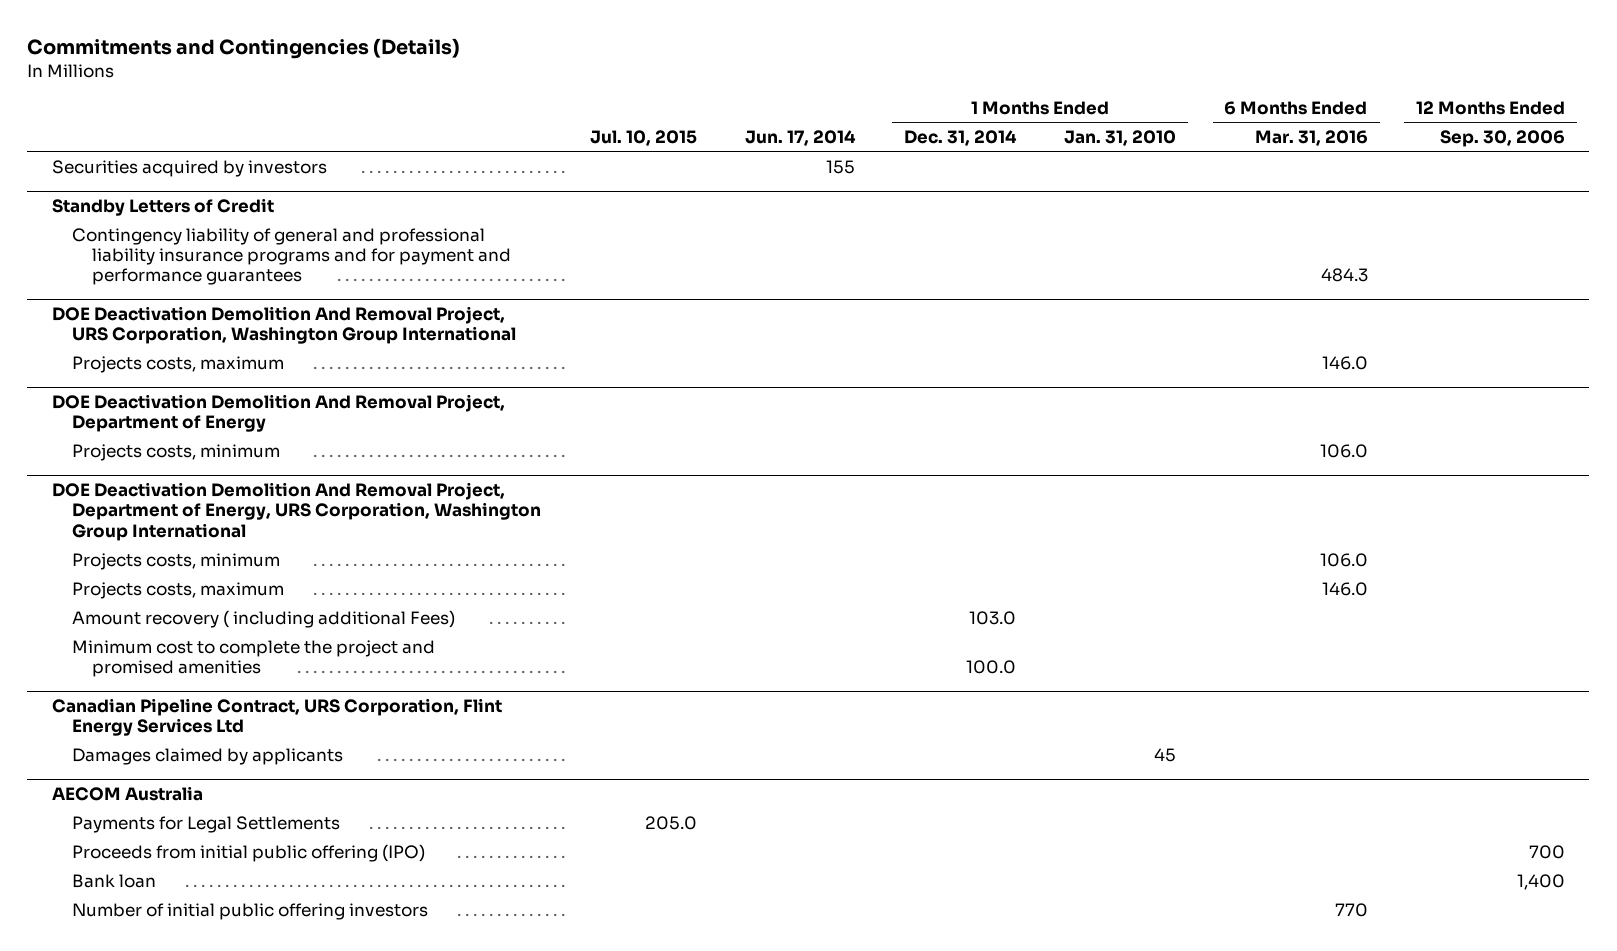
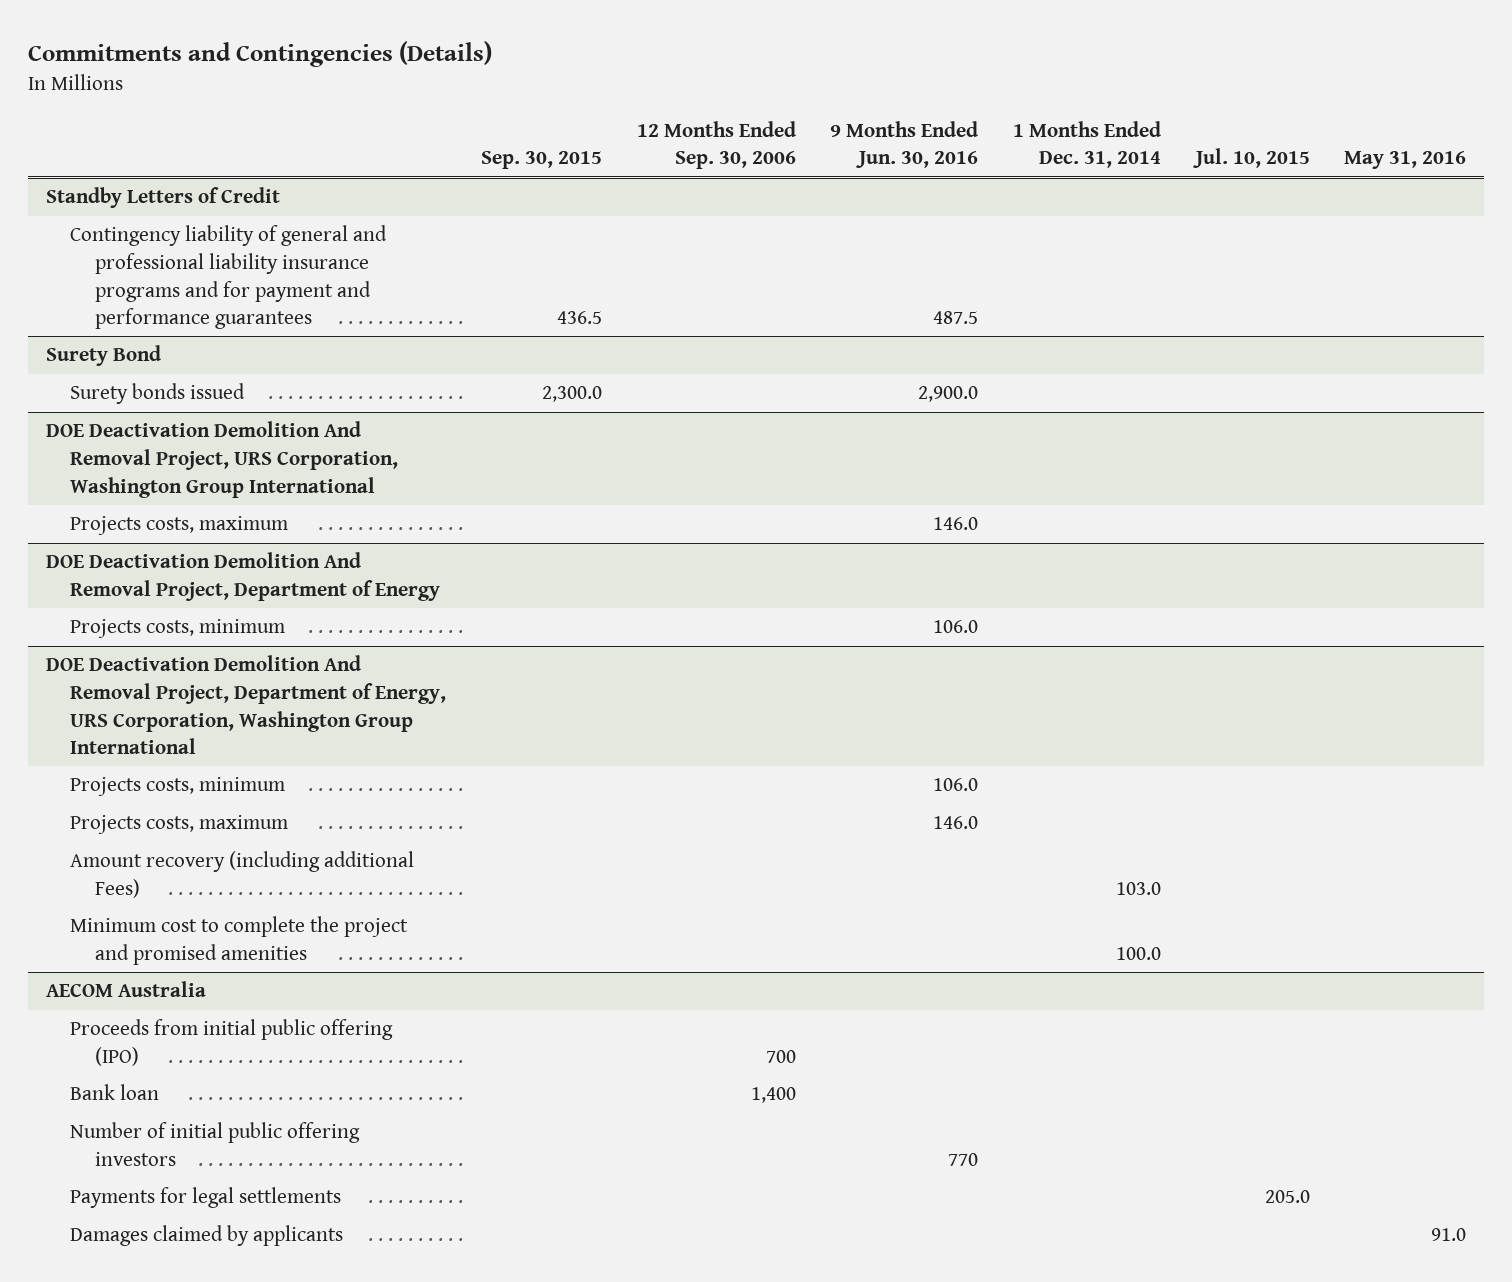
- | Jul. 10, 2015 | Jun. 17, 2014 | 1 Months Ended Dec. 31, 2014 | 1 Months Ended Jan. 31, 2010 | 6 Months Ended Mar. 31, 2016 | 12 Months Ended Sep. 30, 2006
+ | Sep. 30, 2015 | 12 Months Ended Sep. 30, 2006 | 9 Months Ended Jun. 30, 2016 | 1 Months Ended Dec. 31, 2014 | Jul. 10, 2015 | May 31, 2016
- Securities acquired by investors | | 155 | | | |
+ Surety Bond
+ Surety bonds issued | 2,300.0 | | 2,900.0 | | |
@ DOE Deactivation Demolition And Removal Project, Department of Energy, URS Corporation, Washington Group International
- Amount recovery ( including additional Fees) | | | 103.0 | | |
+ Amount recovery (including additional Fees) | | | | 103.0 | |
- Canadian Pipeline Contract, URS Corporation, Flint Energy Services Ltd
- Damages claimed by applicants | | | | 45 | |
@ AECOM Australia
- Payments for Legal Settlements | 205.0 | | | | |
+ Payments for legal settlements | | | | | 205.0 |
+ Damages claimed by applicants | | | | | | 91.0

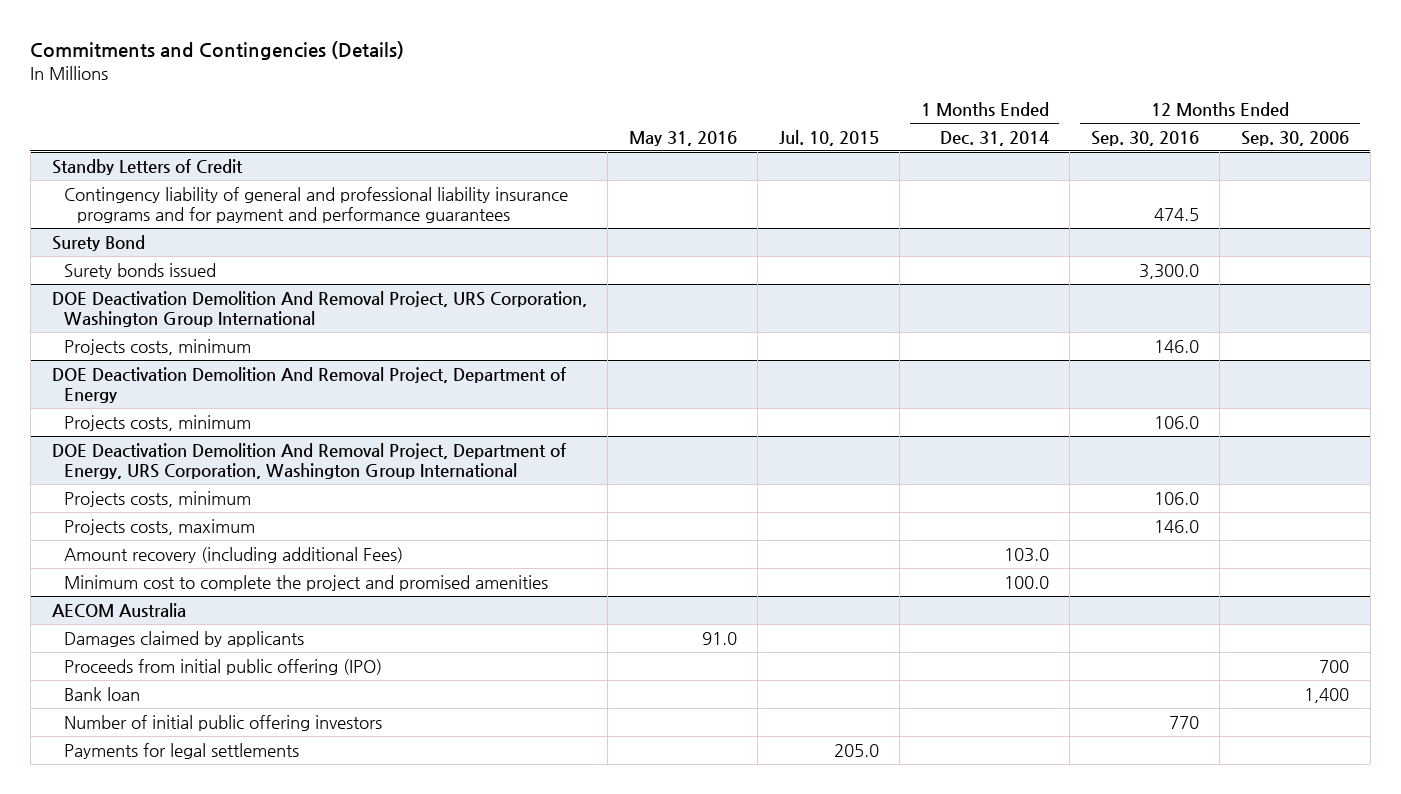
- | Sep. 30, 2015 | 12 Months Ended Sep. 30, 2006 | 9 Months Ended Jun. 30, 2016 | 1 Months Ended Dec. 31, 2014 | Jul. 10, 2015 | May 31, 2016
+ | May 31, 2016 | Jul. 10, 2015 | 1 Months Ended Dec. 31, 2014 | 12 Months Ended Sep. 30, 2016 | 12 Months Ended Sep. 30, 2006
@ DOE Deactivation Demolition And Removal Project, URS Corporation, Washington Group International
- Projects costs, maximum | | | 146.0 | | |
+ Projects costs, minimum | | | | 146.0 |
@ AECOM Australia
moved up: Damages claimed by applicants | 91.0 | | | |

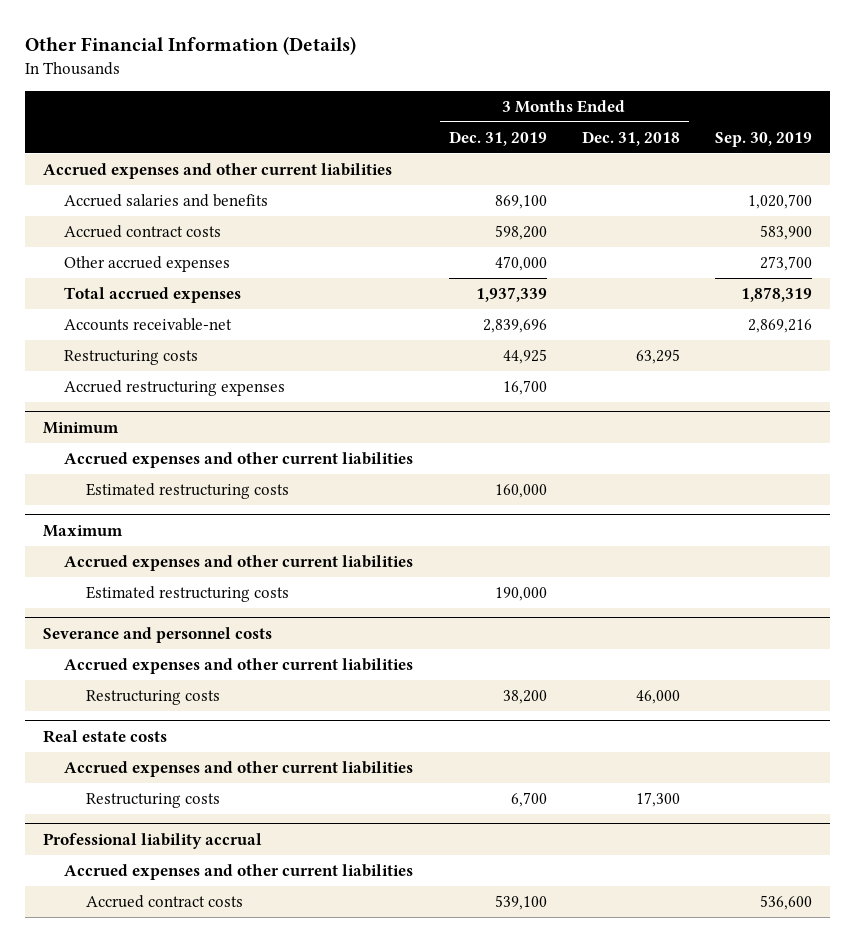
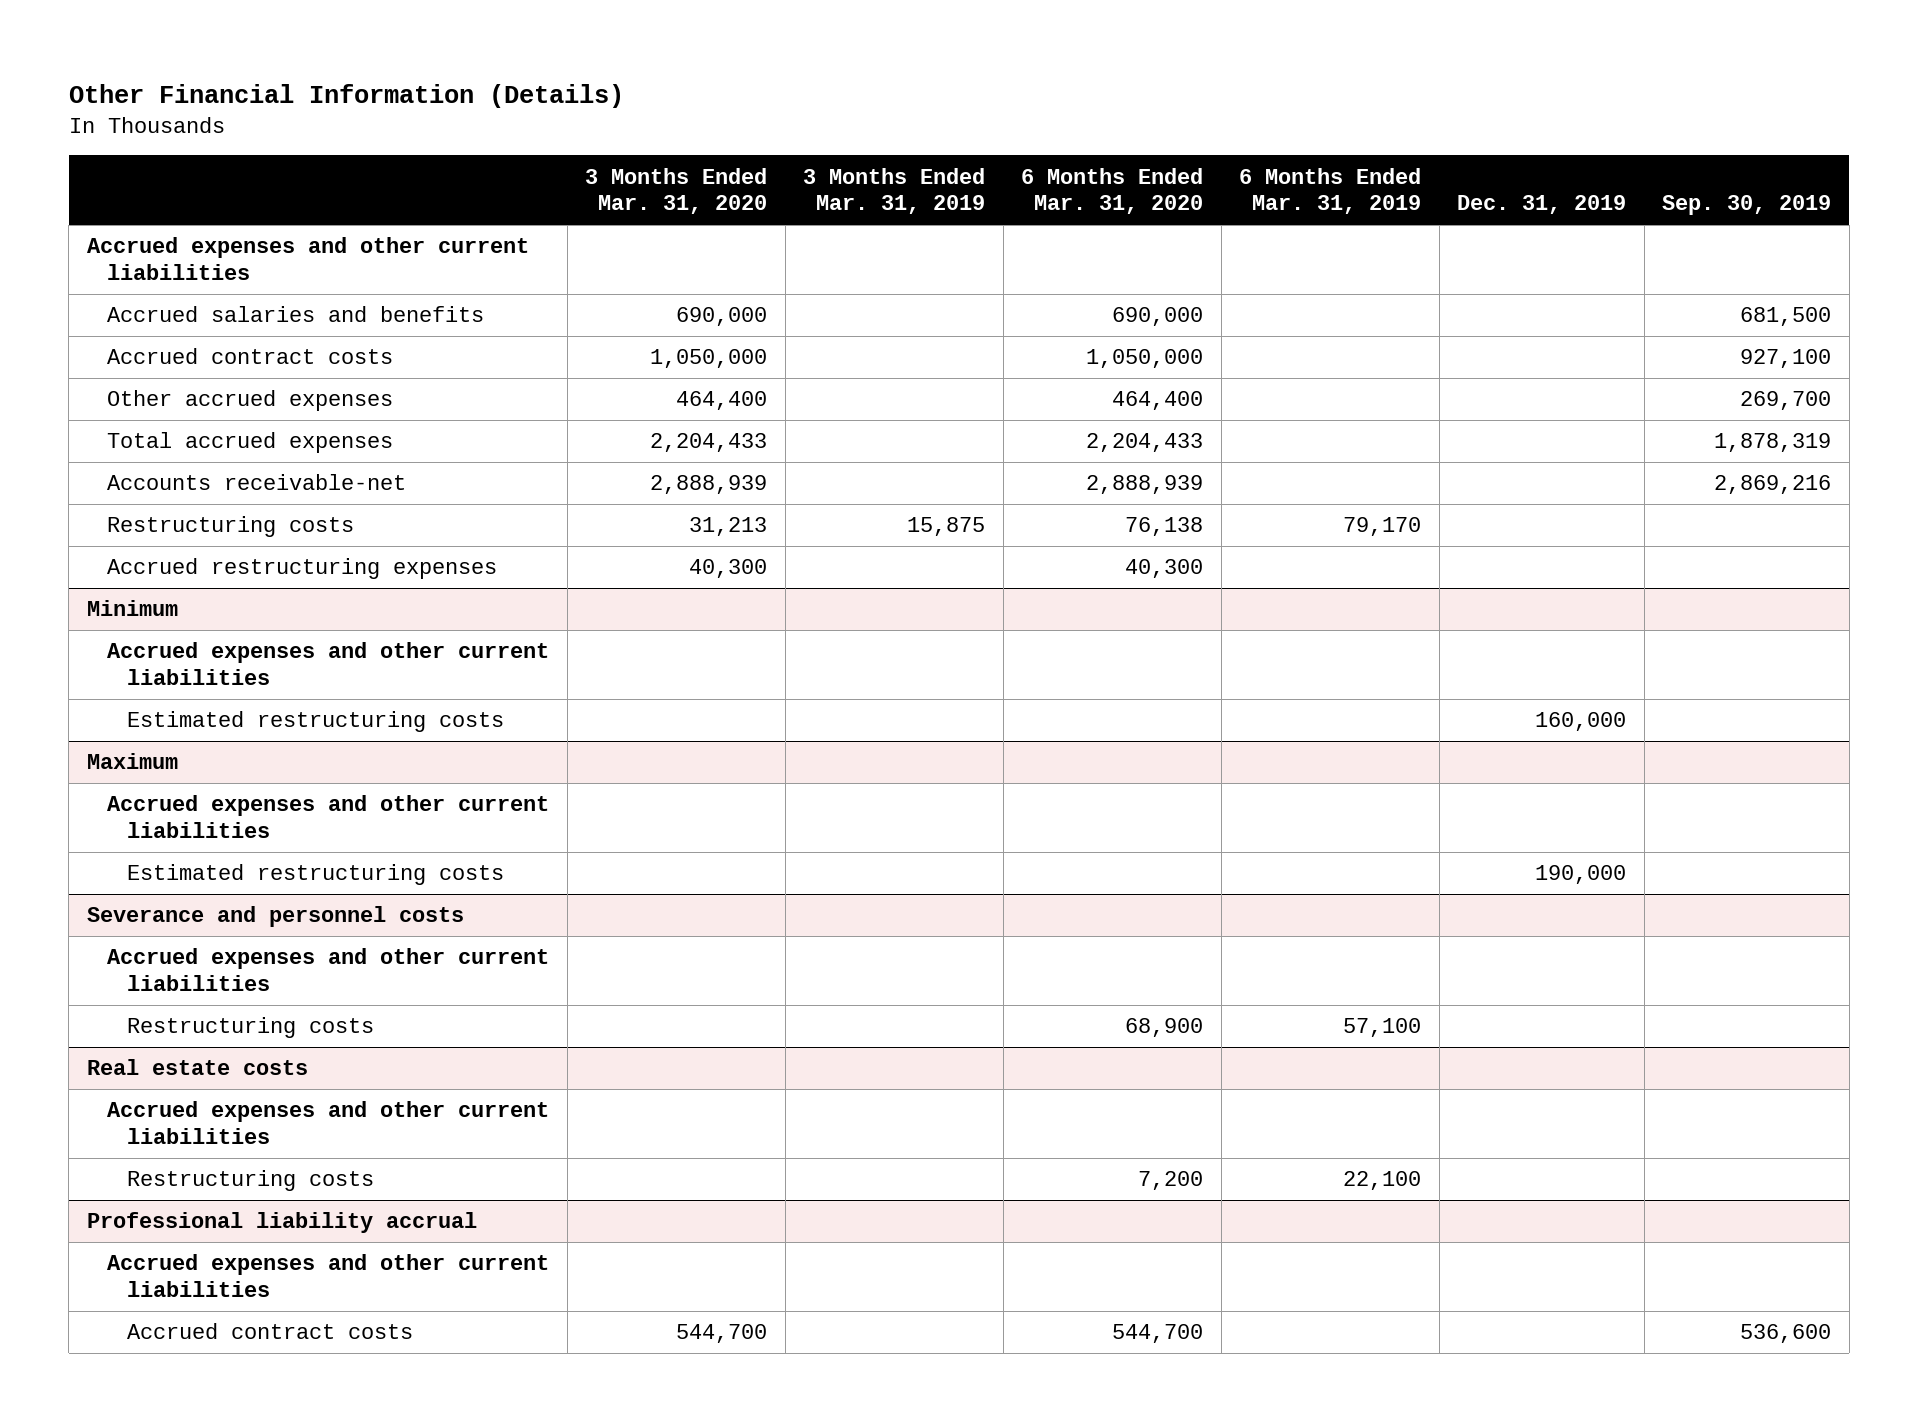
- | 3 Months Ended Dec. 31, 2019 | 3 Months Ended Dec. 31, 2018 | Sep. 30, 2019
+ | 3 Months Ended Mar. 31, 2020 | 3 Months Ended Mar. 31, 2019 | 6 Months Ended Mar. 31, 2020 | 6 Months Ended Mar. 31, 2019 | Dec. 31, 2019 | Sep. 30, 2019
- Accrued salaries and benefits | 869,100 | | 1,020,700
- Accrued contract costs | 598,200 | | 583,900
- Other accrued expenses | 470,000 | | 273,700
+ Accrued salaries and benefits | 690,000 | | 690,000 | | | 681,500
+ Accrued contract costs | 1,050,000 | | 1,050,000 | | | 927,100
+ Other accrued expenses | 464,400 | | 464,400 | | | 269,700

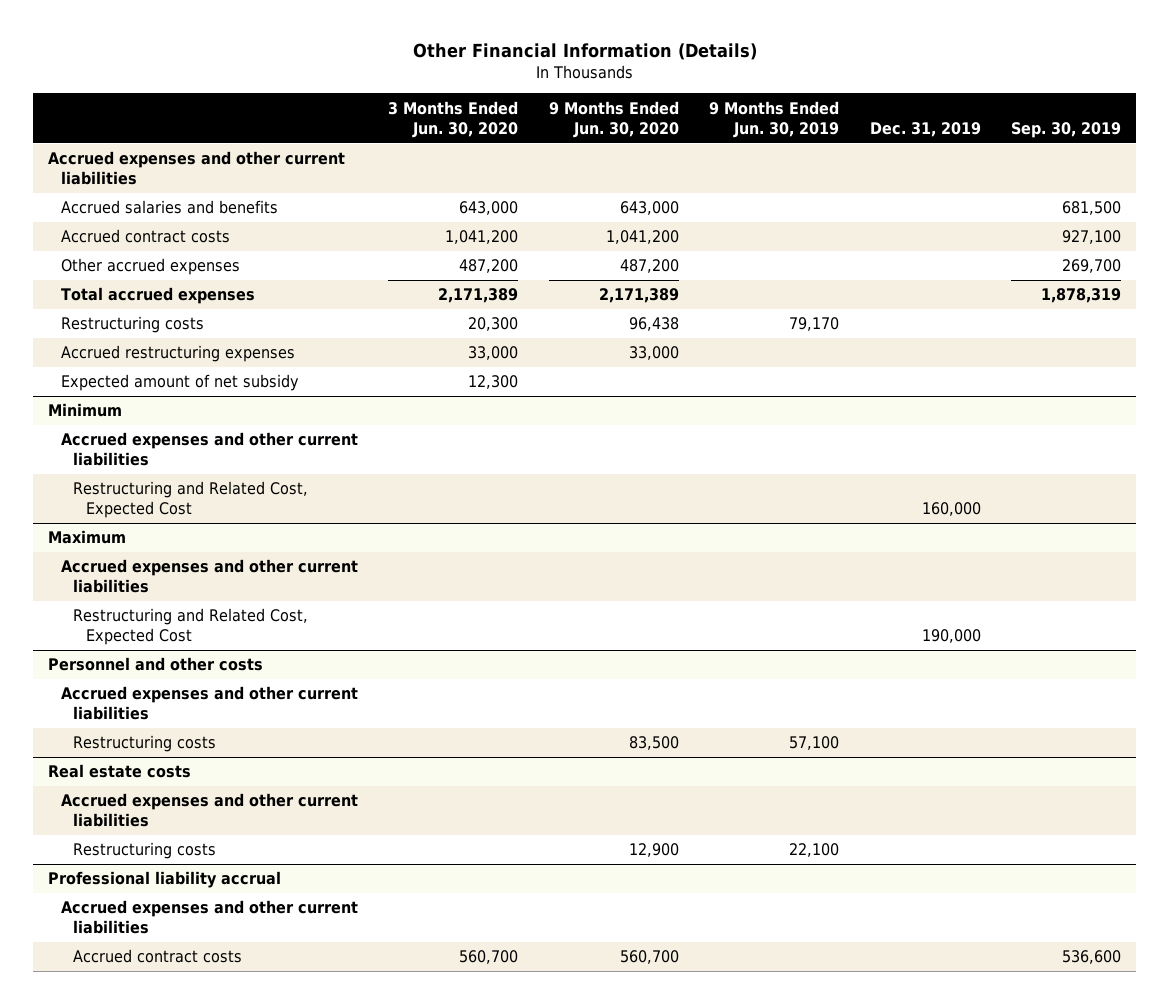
- | 3 Months Ended Mar. 31, 2020 | 3 Months Ended Mar. 31, 2019 | 6 Months Ended Mar. 31, 2020 | 6 Months Ended Mar. 31, 2019 | Dec. 31, 2019 | Sep. 30, 2019
+ | 3 Months Ended Jun. 30, 2020 | 9 Months Ended Jun. 30, 2020 | 9 Months Ended Jun. 30, 2019 | Dec. 31, 2019 | Sep. 30, 2019
- Accounts receivable-net | 2,888,939 | | 2,888,939 | | | 2,869,216
+ Expected amount of net subsidy | 12,300 | | | |
@ Minimum
- Estimated restructuring costs | | | | | 160,000 |
+ Restructuring and Related Cost, Expected Cost | | | | 160,000 |
@ Maximum
- Estimated restructuring costs | | | | | 190,000 |
- Severance and personnel costs
@ Maximum
+ Restructuring and Related Cost, Expected Cost | | | | 190,000 |
+ Personnel and other costs

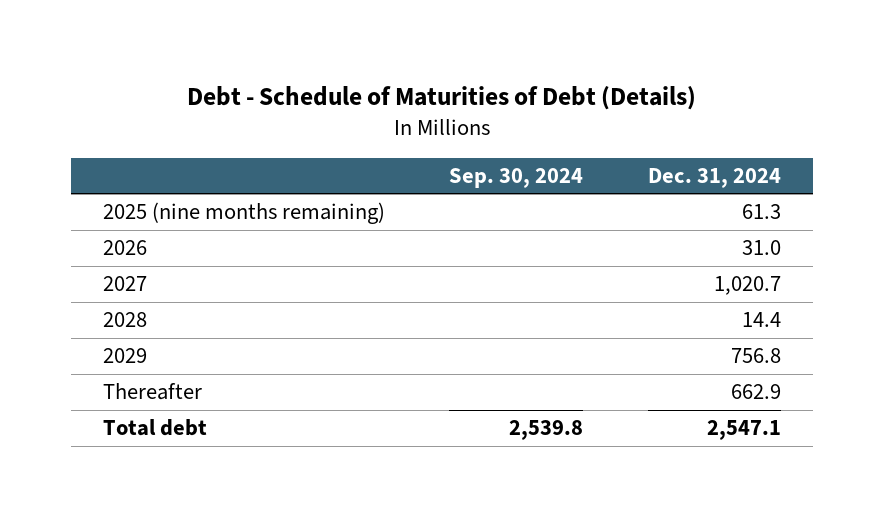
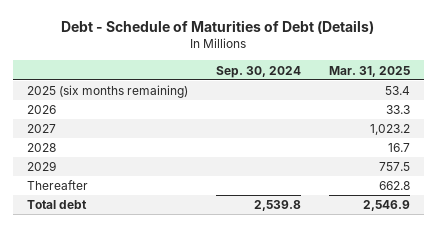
- | Sep. 30, 2024 | Dec. 31, 2024
+ | Sep. 30, 2024 | Mar. 31, 2025
- 2025 (nine months remaining) | | 61.3
+ 2025 (six months remaining) | | 53.4

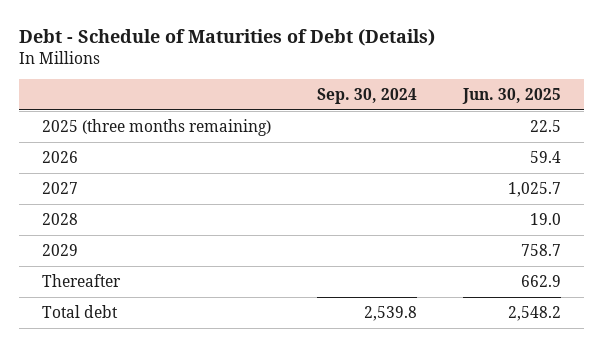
- | Sep. 30, 2024 | Mar. 31, 2025
+ | Sep. 30, 2024 | Jun. 30, 2025
- 2025 (six months remaining) | | 53.4
+ 2025 (three months remaining) | | 22.5

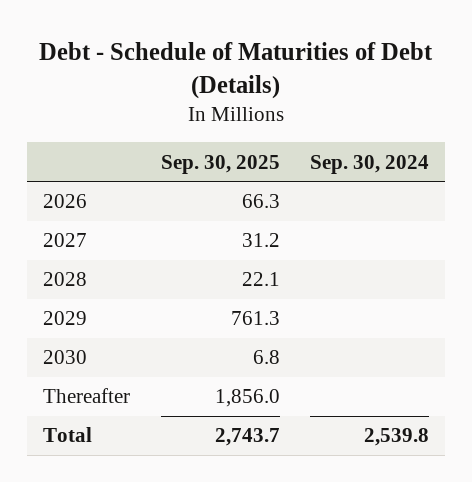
- | Sep. 30, 2024 | Jun. 30, 2025
+ | Sep. 30, 2025 | Sep. 30, 2024
- 2025 (three months remaining) | | 22.5
+ 2030 | 6.8 |
- Total debt | 2,539.8 | 2,548.2
+ Total | 2,743.7 | 2,539.8

